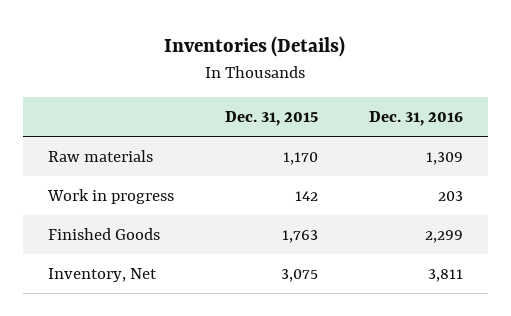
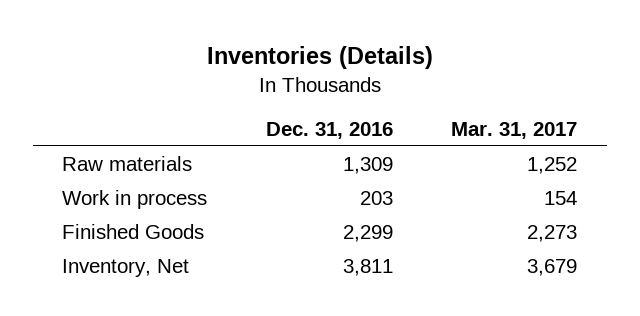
- | Dec. 31, 2015 | Dec. 31, 2016
+ | Dec. 31, 2016 | Mar. 31, 2017
- Work in progress | 142 | 203
+ Work in process | 203 | 154

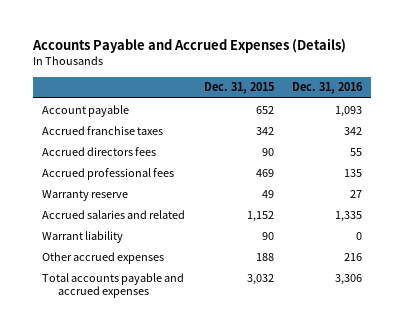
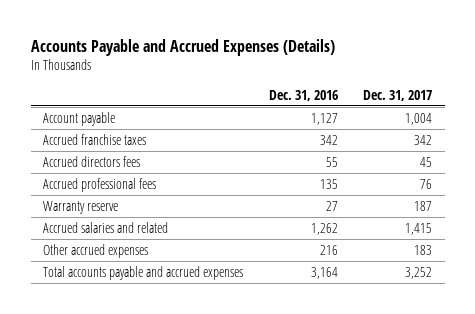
- | Dec. 31, 2015 | Dec. 31, 2016
+ | Dec. 31, 2016 | Dec. 31, 2017
- Account payable | 652 | 1,093
+ Account payable | 1,127 | 1,004
- Accrued salaries and related | 1,152 | 1,335
- Warrant liability | 90 | 0
+ Accrued salaries and related | 1,262 | 1,415
- Total accounts payable and accrued expenses | 3,032 | 3,306
+ Total accounts payable and accrued expenses | 3,164 | 3,252

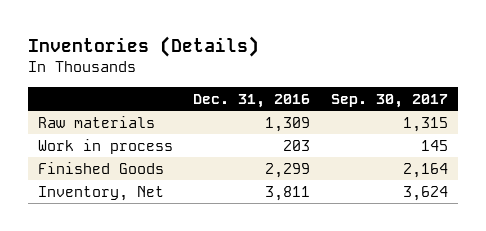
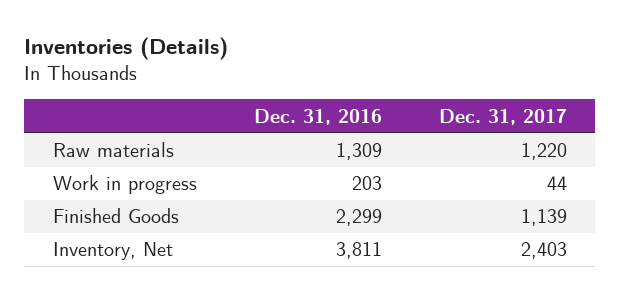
- | Dec. 31, 2016 | Sep. 30, 2017
+ | Dec. 31, 2016 | Dec. 31, 2017
- Work in process | 203 | 145
+ Work in progress | 203 | 44

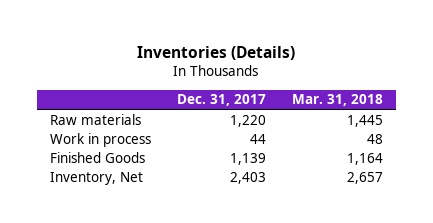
- | Dec. 31, 2016 | Dec. 31, 2017
+ | Dec. 31, 2017 | Mar. 31, 2018
- Work in progress | 203 | 44
+ Work in process | 44 | 48

